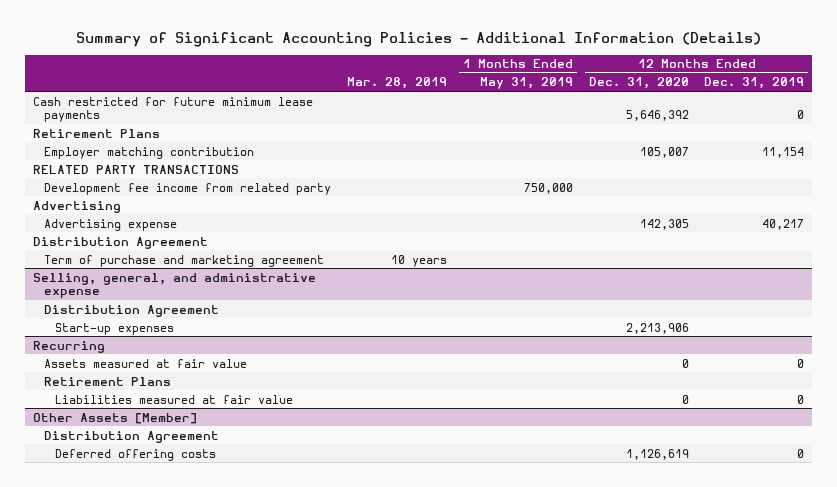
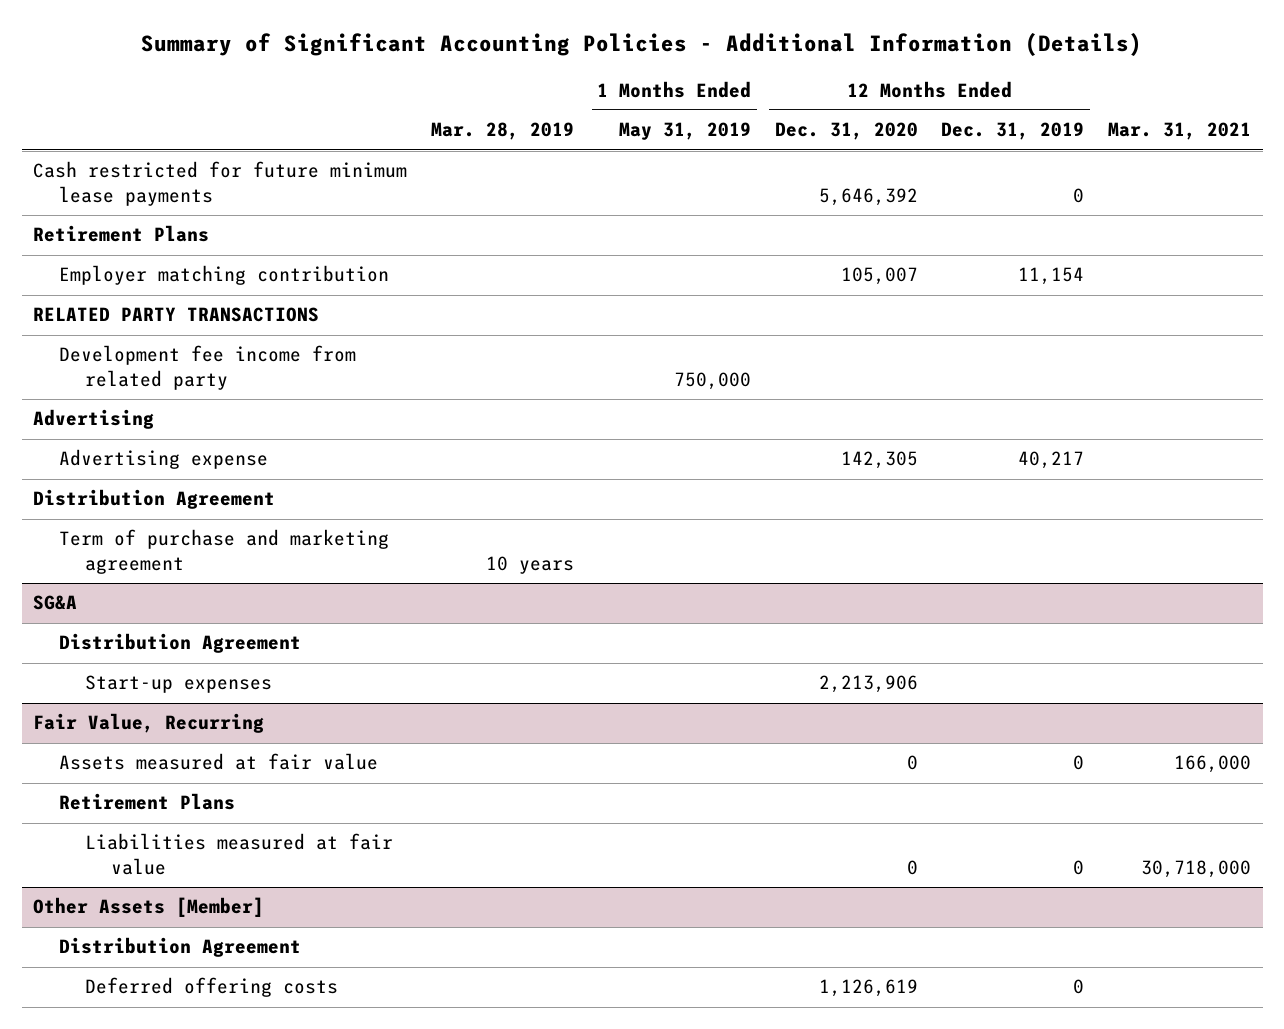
- | Mar. 28, 2019 | 1 Months Ended May 31, 2019 | 12 Months Ended Dec. 31, 2020 | 12 Months Ended Dec. 31, 2019
+ | Mar. 28, 2019 | 1 Months Ended May 31, 2019 | 12 Months Ended Dec. 31, 2020 | 12 Months Ended Dec. 31, 2019 | Mar. 31, 2021
- Selling, general, and administrative expense
+ SG&A
- Recurring
+ Fair Value, Recurring

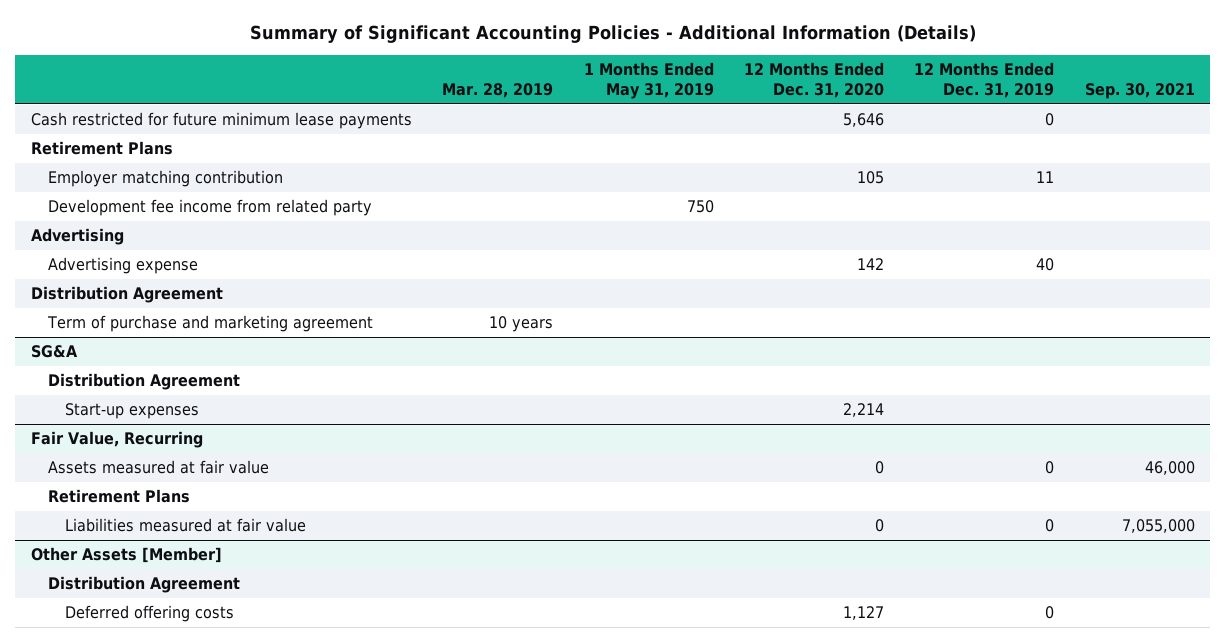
- | Mar. 28, 2019 | 1 Months Ended May 31, 2019 | 12 Months Ended Dec. 31, 2020 | 12 Months Ended Dec. 31, 2019 | Mar. 31, 2021
+ | Mar. 28, 2019 | 1 Months Ended May 31, 2019 | 12 Months Ended Dec. 31, 2020 | 12 Months Ended Dec. 31, 2019 | Sep. 30, 2021
- Cash restricted for future minimum lease payments | | | 5,646,392 | 0 |
+ Cash restricted for future minimum lease payments | | | 5,646 | 0 |
- Employer matching contribution | | | 105,007 | 11,154 |
- RELATED PARTY TRANSACTIONS
- Development fee income from related party | | 750,000 | | |
+ Employer matching contribution | | | 105 | 11 |
+ Development fee income from related party | | 750 | | |
- Advertising expense | | | 142,305 | 40,217 |
+ Advertising expense | | | 142 | 40 |
@ SG&A
- Start-up expenses | | | 2,213,906 | |
+ Start-up expenses | | | 2,214 | |
@ Other Assets [Member]
- Deferred offering costs | | | 1,126,619 | 0 |
+ Deferred offering costs | | | 1,127 | 0 |

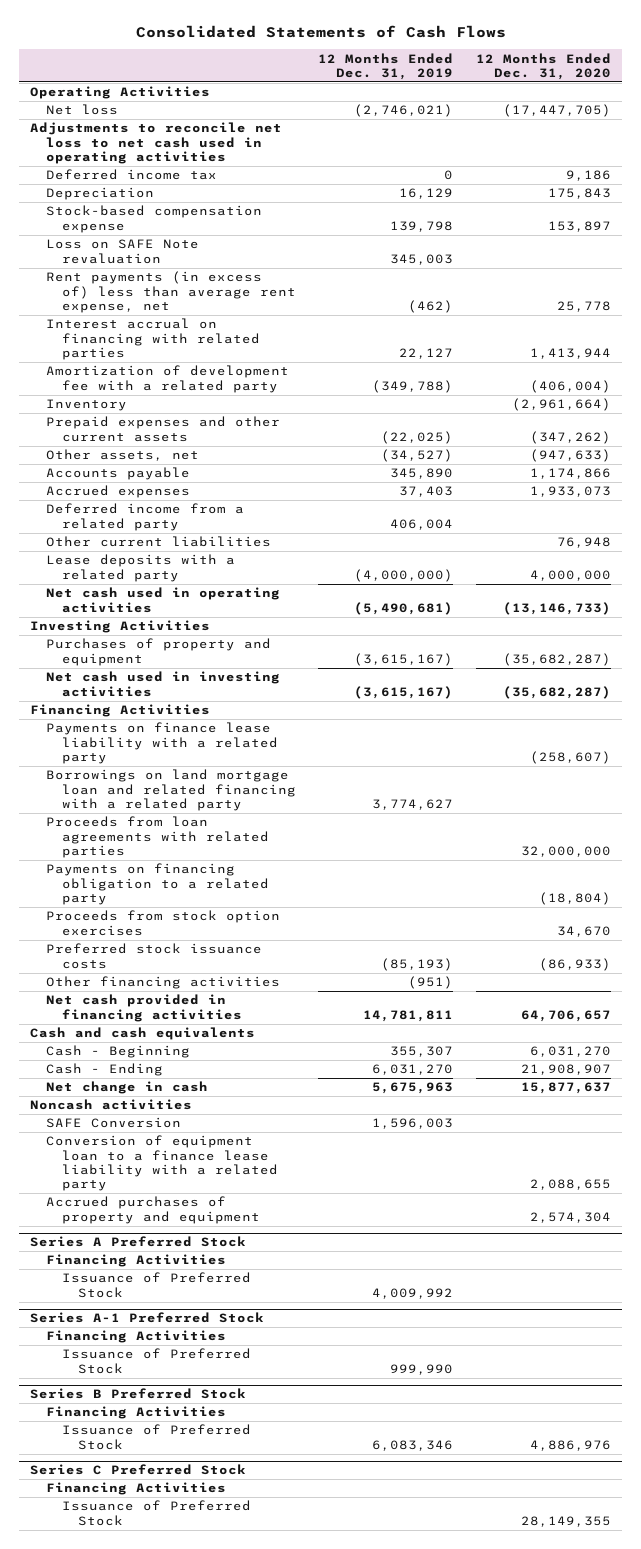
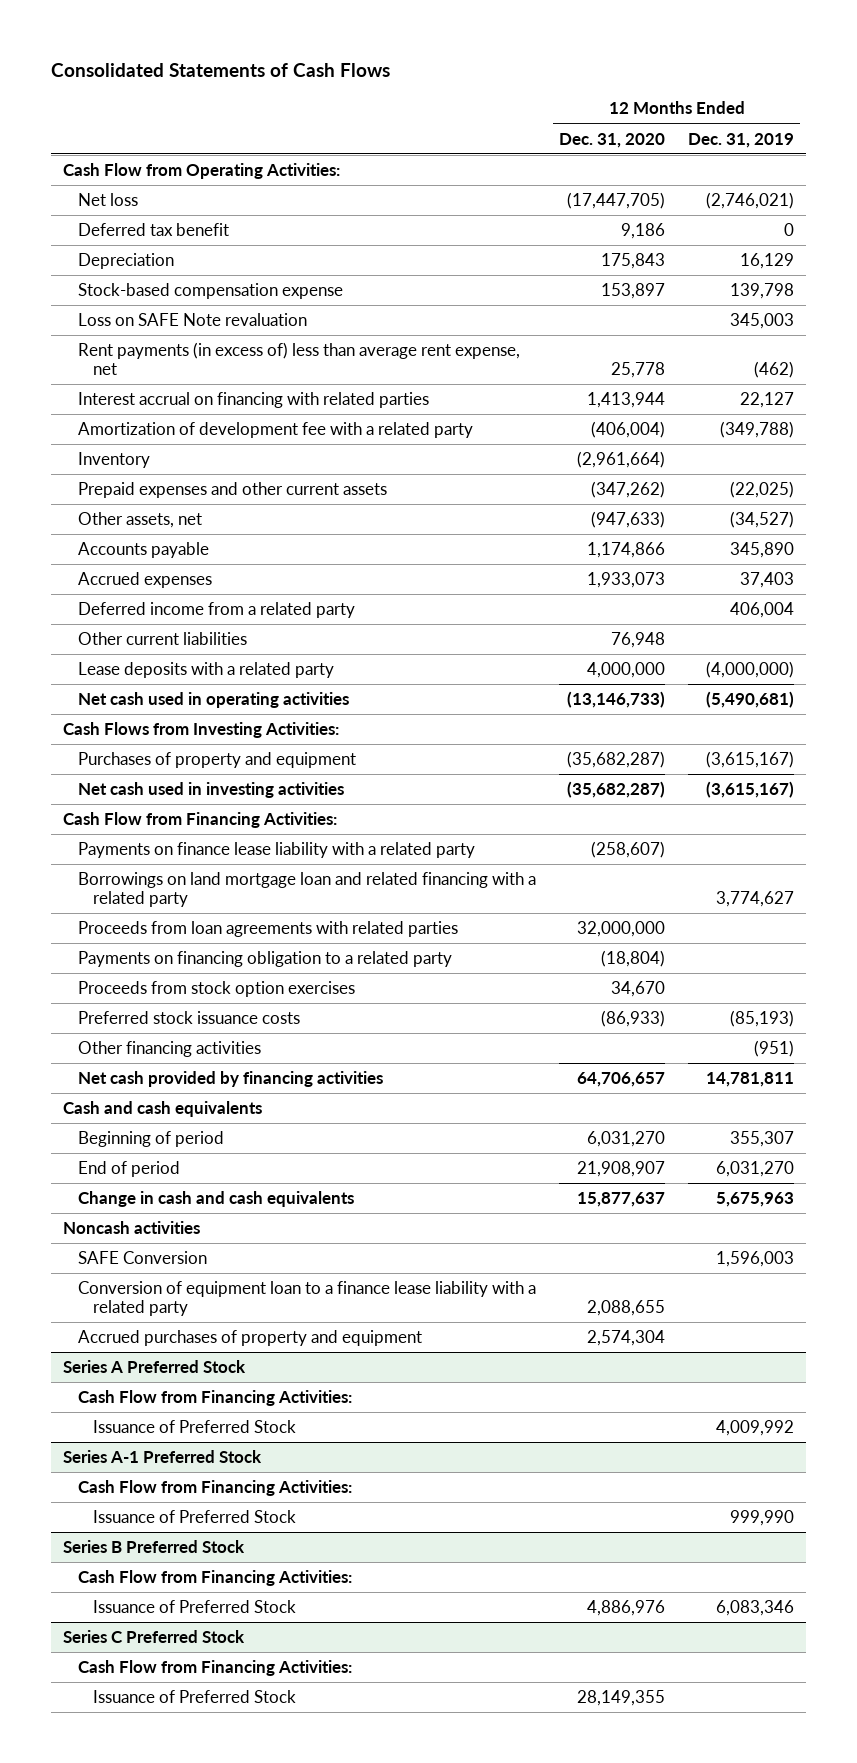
- | 12 Months Ended Dec. 31, 2019 | 12 Months Ended Dec. 31, 2020
+ | 12 Months Ended Dec. 31, 2020 | 12 Months Ended Dec. 31, 2019
- Operating Activities
+ Cash Flow from Operating Activities:
- Adjustments to reconcile net loss to net cash used in operating activities
- Deferred income tax | 0 | 9,186
+ Deferred tax benefit | 9,186 | 0
- Investing Activities
+ Cash Flows from Investing Activities:
- Financing Activities
+ Cash Flow from Financing Activities:
- Net cash provided in financing activities | 14,781,811 | 64,706,657
+ Net cash provided by financing activities | 64,706,657 | 14,781,811
- Cash - Beginning | 355,307 | 6,031,270
- Cash - Ending | 6,031,270 | 21,908,907
- Net change in cash | 5,675,963 | 15,877,637
+ Beginning of period | 6,031,270 | 355,307
+ End of period | 21,908,907 | 6,031,270
+ Change in cash and cash equivalents | 15,877,637 | 5,675,963
@ Series A Preferred Stock
- Financing Activities
+ Cash Flow from Financing Activities:
@ Series A-1 Preferred Stock
- Financing Activities
+ Cash Flow from Financing Activities:
@ Series B Preferred Stock
- Financing Activities
+ Cash Flow from Financing Activities:
@ Series C Preferred Stock
- Financing Activities
+ Cash Flow from Financing Activities:

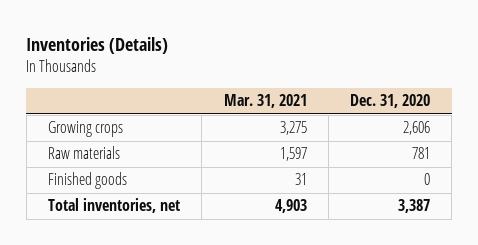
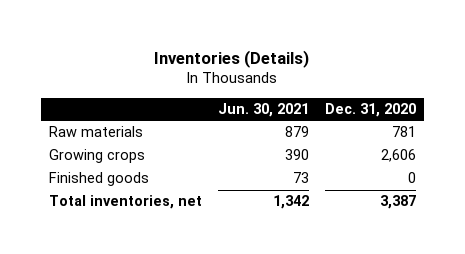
- | Mar. 31, 2021 | Dec. 31, 2020
+ | Jun. 30, 2021 | Dec. 31, 2020
moved down: Growing crops | 390 | 2,606

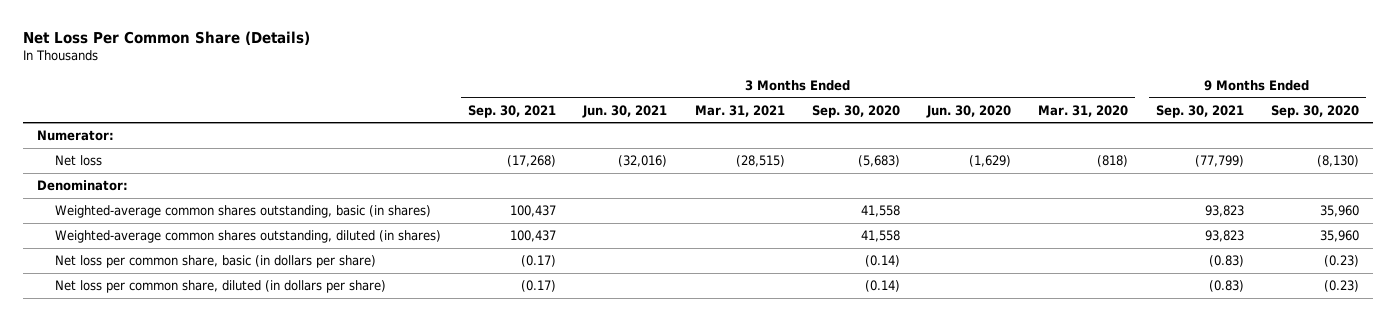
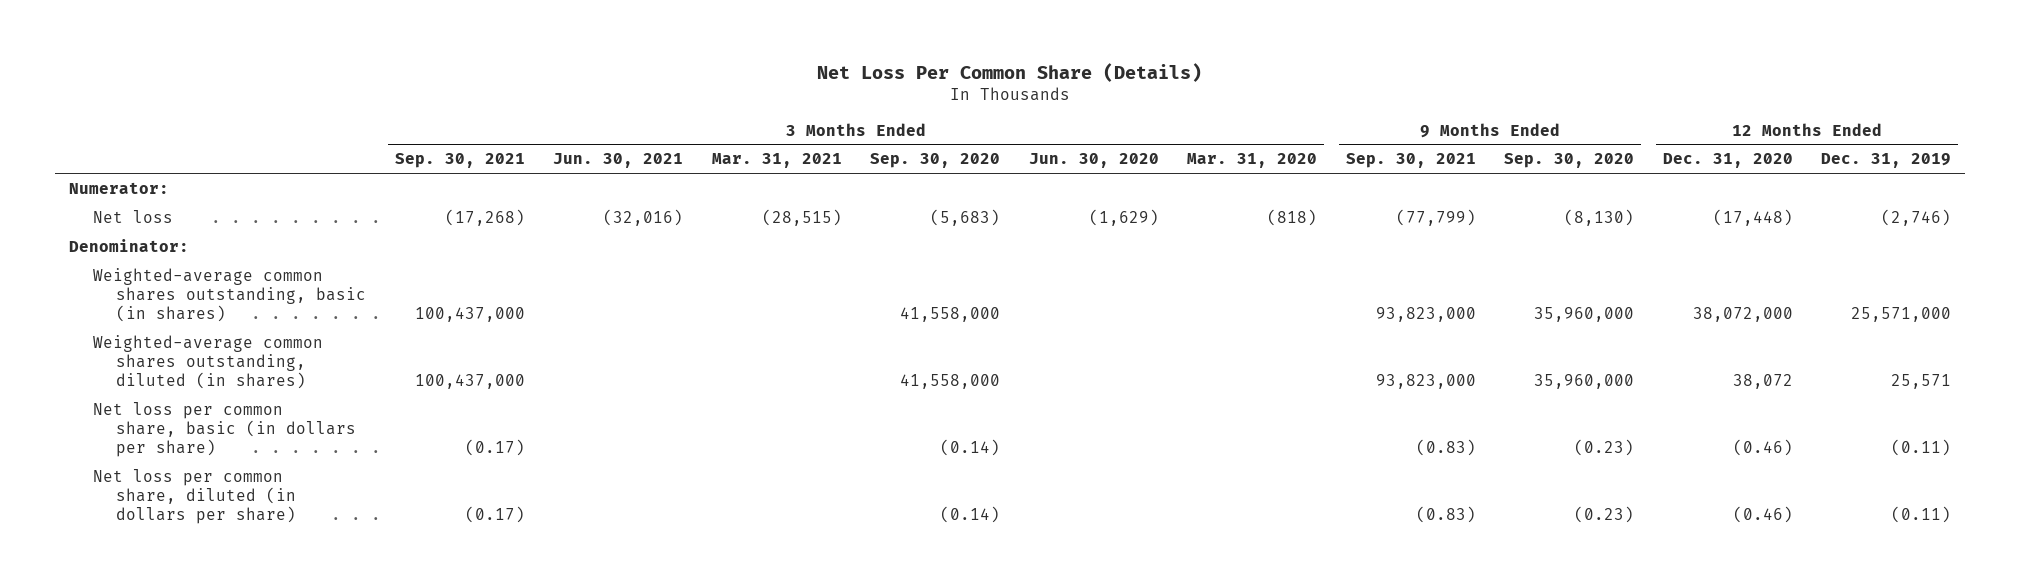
- | 3 Months Ended Sep. 30, 2021 | 3 Months Ended Jun. 30, 2021 | 3 Months Ended Mar. 31, 2021 | 3 Months Ended Sep. 30, 2020 | 3 Months Ended Jun. 30, 2020 | 3 Months Ended Mar. 31, 2020 | 9 Months Ended Sep. 30, 2021 | 9 Months Ended Sep. 30, 2020
+ | 3 Months Ended Sep. 30, 2021 | 3 Months Ended Jun. 30, 2021 | 3 Months Ended Mar. 31, 2021 | 3 Months Ended Sep. 30, 2020 | 3 Months Ended Jun. 30, 2020 | 3 Months Ended Mar. 31, 2020 | 9 Months Ended Sep. 30, 2021 | 9 Months Ended Sep. 30, 2020 | 12 Months Ended Dec. 31, 2020 | 12 Months Ended Dec. 31, 2019
- Weighted-average common shares outstanding, basic (in shares) | 100,437 | | | 41,558 | | | 93,823 | 35,960
- Weighted-average common shares outstanding, diluted (in shares) | 100,437 | | | 41,558 | | | 93,823 | 35,960
+ Weighted-average common shares outstanding, basic (in shares) | 100,437,000 | | | 41,558,000 | | | 93,823,000 | 35,960,000 | 38,072,000 | 25,571,000
+ Weighted-average common shares outstanding, diluted (in shares) | 100,437,000 | | | 41,558,000 | | | 93,823,000 | 35,960,000 | 38,072 | 25,571

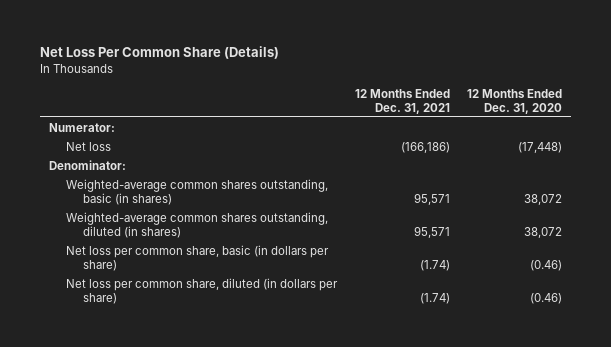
- | 3 Months Ended Sep. 30, 2021 | 3 Months Ended Jun. 30, 2021 | 3 Months Ended Mar. 31, 2021 | 3 Months Ended Sep. 30, 2020 | 3 Months Ended Jun. 30, 2020 | 3 Months Ended Mar. 31, 2020 | 9 Months Ended Sep. 30, 2021 | 9 Months Ended Sep. 30, 2020 | 12 Months Ended Dec. 31, 2020 | 12 Months Ended Dec. 31, 2019
+ | 12 Months Ended Dec. 31, 2021 | 12 Months Ended Dec. 31, 2020
- Weighted-average common shares outstanding, basic (in shares) | 100,437,000 | | | 41,558,000 | | | 93,823,000 | 35,960,000 | 38,072,000 | 25,571,000
+ Weighted-average common shares outstanding, basic (in shares) | 95,571 | 38,072

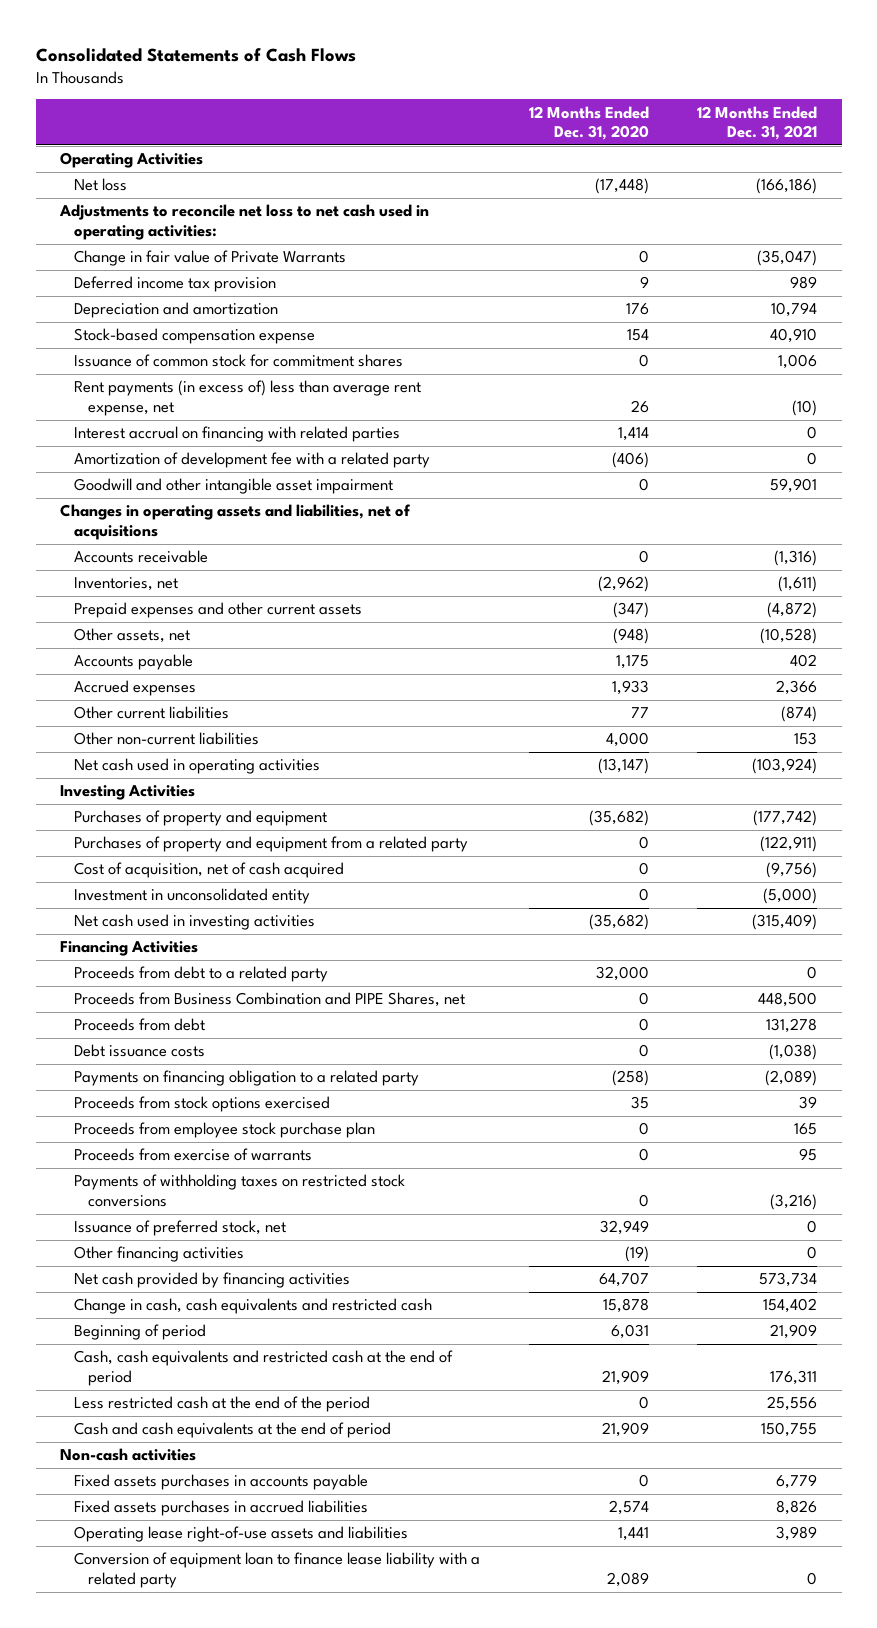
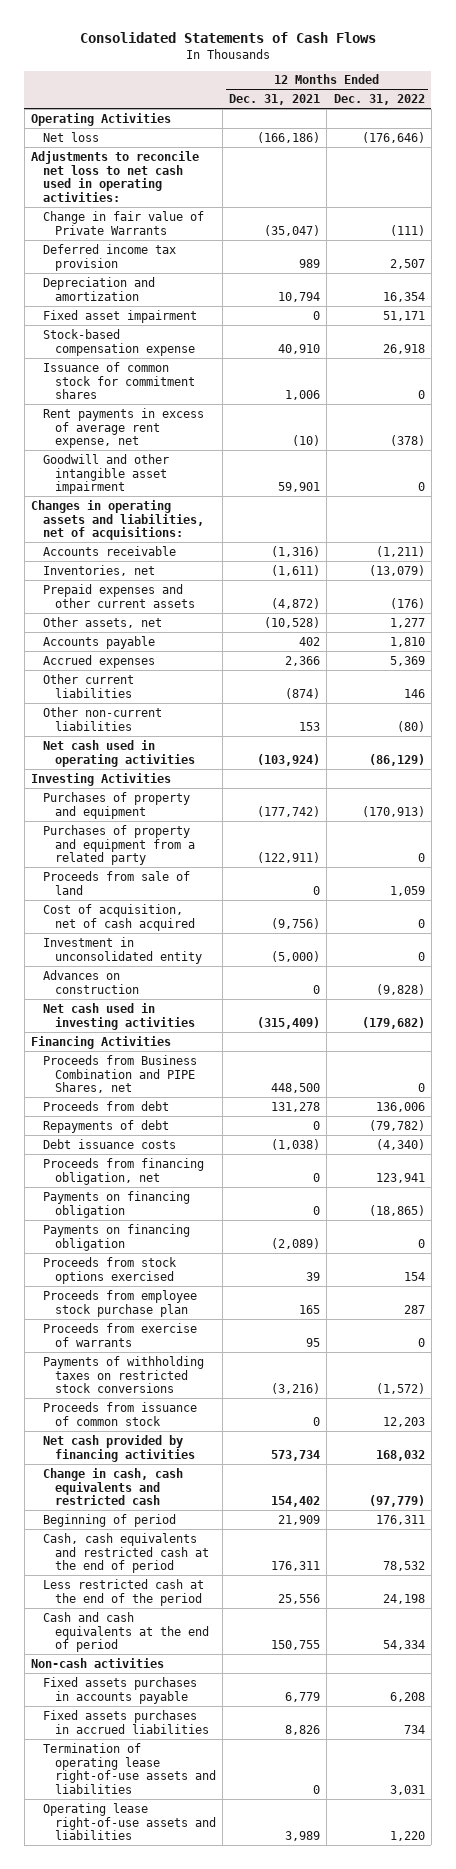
- | 12 Months Ended Dec. 31, 2020 | 12 Months Ended Dec. 31, 2021
+ | 12 Months Ended Dec. 31, 2021 | 12 Months Ended Dec. 31, 2022
+ Fixed asset impairment | 0 | 51,171
- Rent payments (in excess of) less than average rent expense, net | 26 | (10)
- Interest accrual on financing with related parties | 1,414 | 0
- Amortization of development fee with a related party | (406) | 0
+ Rent payments in excess of average rent expense, net | (10) | (378)
- Changes in operating assets and liabilities, net of acquisitions
+ Changes in operating assets and liabilities, net of acquisitions:
+ Proceeds from sale of land | 0 | 1,059
+ Advances on construction | 0 | (9,828)
- Proceeds from debt to a related party | 32,000 | 0
+ Repayments of debt | 0 | (79,782)
- Payments on financing obligation to a related party | (258) | (2,089)
+ Proceeds from financing obligation, net | 0 | 123,941
+ Payments on financing obligation | 0 | (18,865)
+ Payments on financing obligation | (2,089) | 0
- Issuance of preferred stock, net | 32,949 | 0
- Other financing activities | (19) | 0
+ Proceeds from issuance of common stock | 0 | 12,203
+ Termination of operating lease right-of-use assets and liabilities | 0 | 3,031
- Conversion of equipment loan to finance lease liability with a related party | 2,089 | 0

